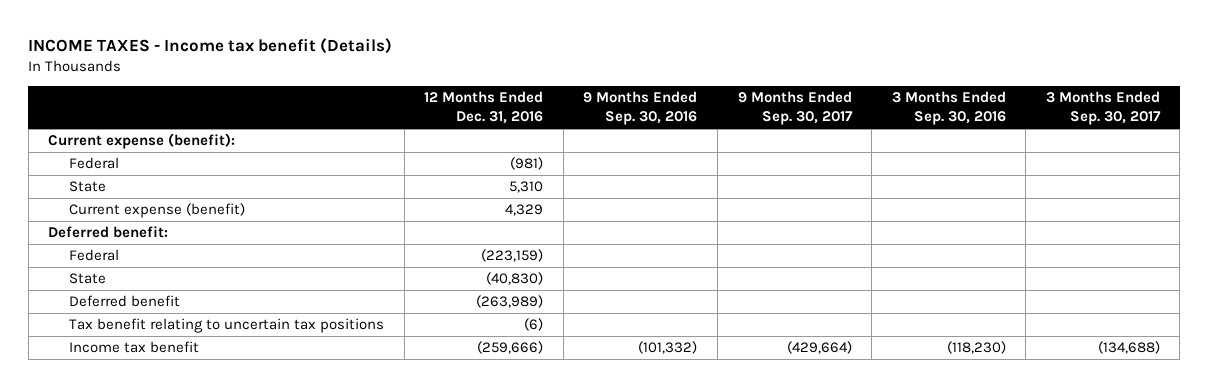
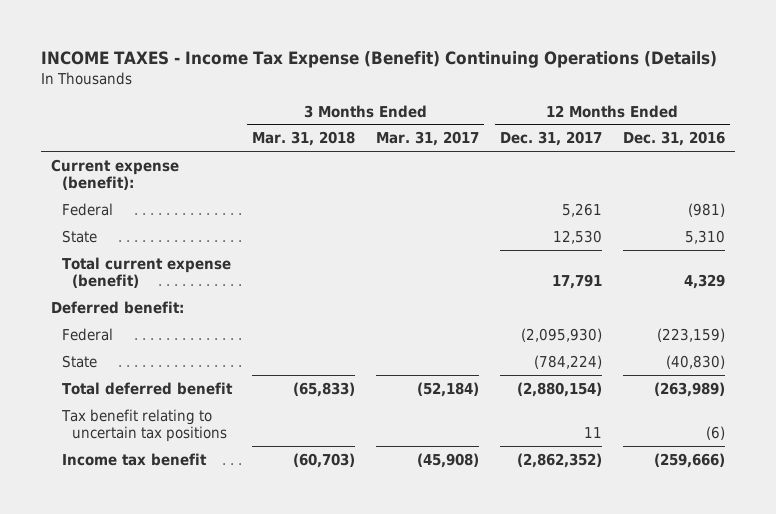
- INCOME TAXES - Income tax benefit (Details)
+ INCOME TAXES - Income Tax Expense (Benefit) Continuing Operations (Details)
- | 12 Months Ended Dec. 31, 2016 | 9 Months Ended Sep. 30, 2016 | 9 Months Ended Sep. 30, 2017 | 3 Months Ended Sep. 30, 2016 | 3 Months Ended Sep. 30, 2017
+ | 3 Months Ended Mar. 31, 2018 | 3 Months Ended Mar. 31, 2017 | 12 Months Ended Dec. 31, 2017 | 12 Months Ended Dec. 31, 2016
- Current expense (benefit) | 4,329 | | | |
+ Total current expense (benefit) | | | 17,791 | 4,329
- Deferred benefit | (263,989) | | | |
+ Total deferred benefit | (65,833) | (52,184) | (2,880,154) | (263,989)

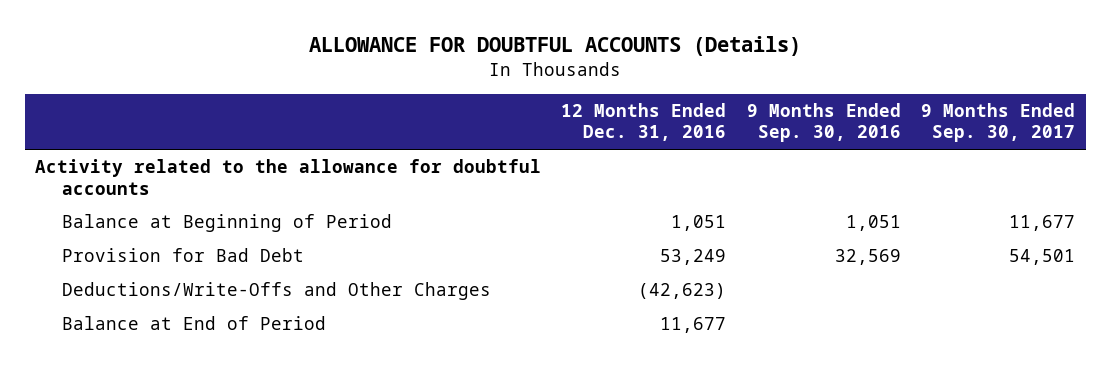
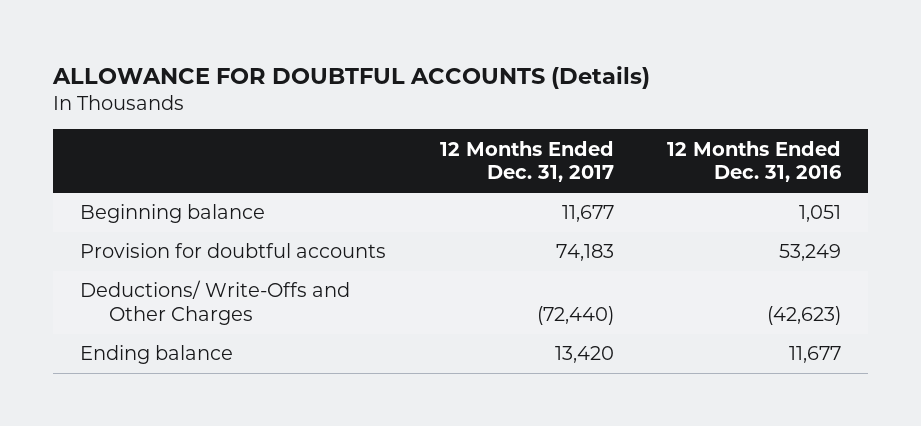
- | 12 Months Ended Dec. 31, 2016 | 9 Months Ended Sep. 30, 2016 | 9 Months Ended Sep. 30, 2017
+ | 12 Months Ended Dec. 31, 2017 | 12 Months Ended Dec. 31, 2016
- Activity related to the allowance for doubtful accounts
- Balance at Beginning of Period | 1,051 | 1,051 | 11,677
- Provision for Bad Debt | 53,249 | 32,569 | 54,501
- Deductions/Write-Offs and Other Charges | (42,623) | |
- Balance at End of Period | 11,677 | |
+ Beginning balance | 11,677 | 1,051
+ Provision for doubtful accounts | 74,183 | 53,249
+ Deductions/ Write-Offs and Other Charges | (72,440) | (42,623)
+ Ending balance | 13,420 | 11,677

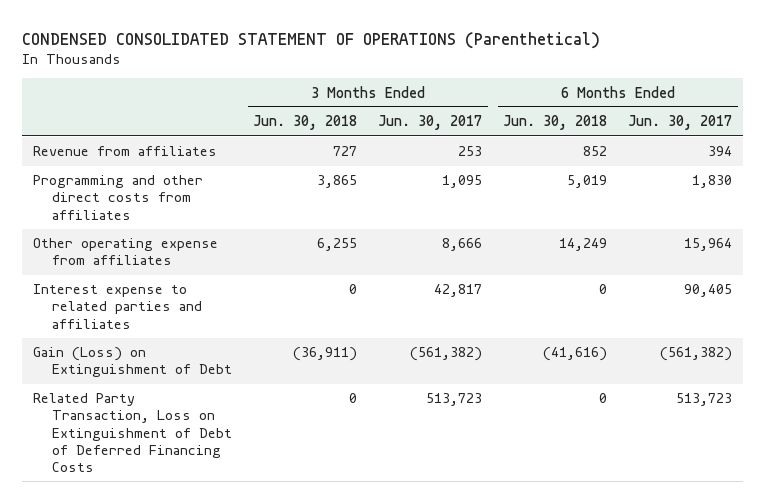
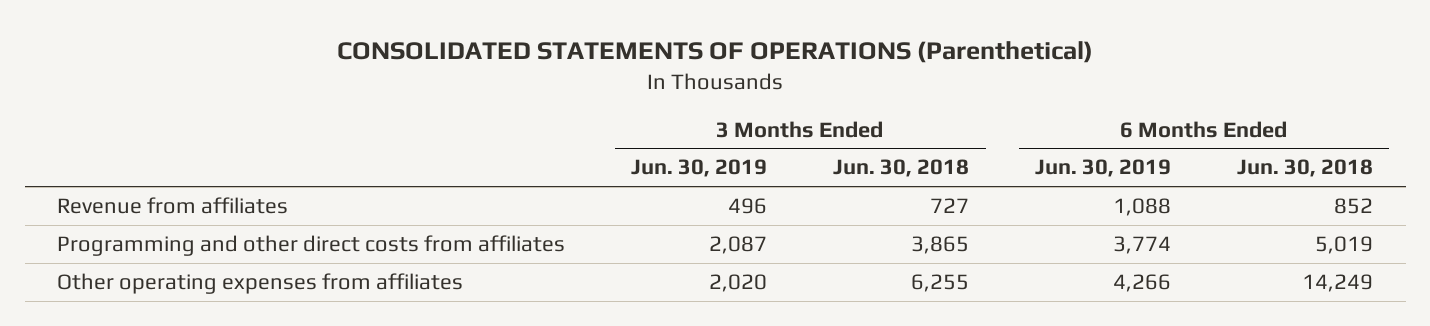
- CONDENSED CONSOLIDATED STATEMENT OF OPERATIONS (Parenthetical)
+ CONSOLIDATED STATEMENTS OF OPERATIONS (Parenthetical)
- | 3 Months Ended Jun. 30, 2018 | 3 Months Ended Jun. 30, 2017 | 6 Months Ended Jun. 30, 2018 | 6 Months Ended Jun. 30, 2017
+ | 3 Months Ended Jun. 30, 2019 | 3 Months Ended Jun. 30, 2018 | 6 Months Ended Jun. 30, 2019 | 6 Months Ended Jun. 30, 2018
- Other operating expense from affiliates | 6,255 | 8,666 | 14,249 | 15,964
- Interest expense to related parties and affiliates | 0 | 42,817 | 0 | 90,405
- Gain (Loss) on Extinguishment of Debt | (36,911) | (561,382) | (41,616) | (561,382)
- Related Party Transaction, Loss on Extinguishment of Debt of Deferred Financing Costs | 0 | 513,723 | 0 | 513,723
+ Other operating expenses from affiliates | 2,020 | 6,255 | 4,266 | 14,249

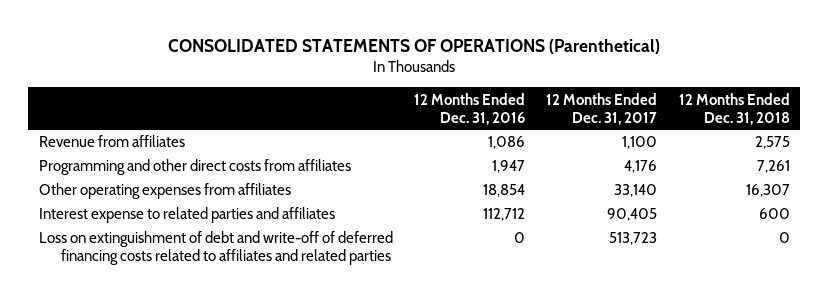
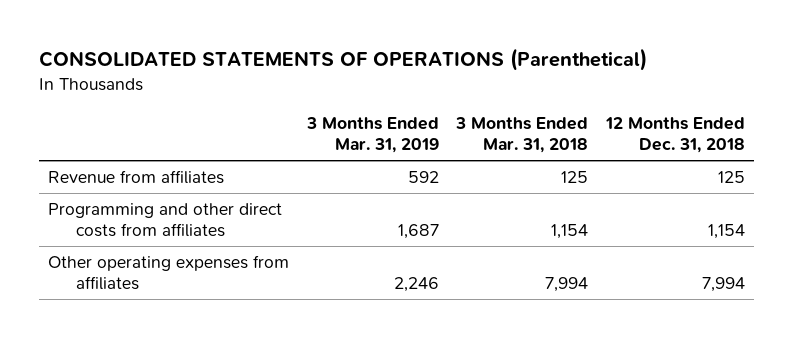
- | 12 Months Ended Dec. 31, 2016 | 12 Months Ended Dec. 31, 2017 | 12 Months Ended Dec. 31, 2018
+ | 3 Months Ended Mar. 31, 2019 | 3 Months Ended Mar. 31, 2018 | 12 Months Ended Dec. 31, 2018
- Revenue from affiliates | 1,086 | 1,100 | 2,575
- Programming and other direct costs from affiliates | 1,947 | 4,176 | 7,261
- Other operating expenses from affiliates | 18,854 | 33,140 | 16,307
- Interest expense to related parties and affiliates | 112,712 | 90,405 | 600
- Loss on extinguishment of debt and write-off of deferred financing costs related to affiliates and related parties | 0 | 513,723 | 0
+ Revenue from affiliates | 592 | 125 | 125
+ Programming and other direct costs from affiliates | 1,687 | 1,154 | 1,154
+ Other operating expenses from affiliates | 2,246 | 7,994 | 7,994

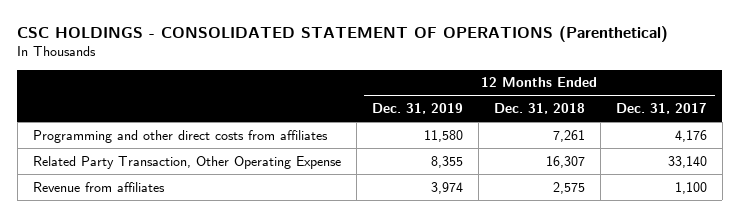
- CONSOLIDATED STATEMENTS OF OPERATIONS (Parenthetical)
+ CSC HOLDINGS - CONSOLIDATED STATEMENT OF OPERATIONS (Parenthetical)
- | 3 Months Ended Mar. 31, 2019 | 3 Months Ended Mar. 31, 2018 | 12 Months Ended Dec. 31, 2018
+ | 12 Months Ended Dec. 31, 2019 | 12 Months Ended Dec. 31, 2018 | 12 Months Ended Dec. 31, 2017
- Revenue from affiliates | 592 | 125 | 125
- Programming and other direct costs from affiliates | 1,687 | 1,154 | 1,154
- Other operating expenses from affiliates | 2,246 | 7,994 | 7,994
+ Programming and other direct costs from affiliates | 11,580 | 7,261 | 4,176
+ Related Party Transaction, Other Operating Expense | 8,355 | 16,307 | 33,140
+ Revenue from affiliates | 3,974 | 2,575 | 1,100

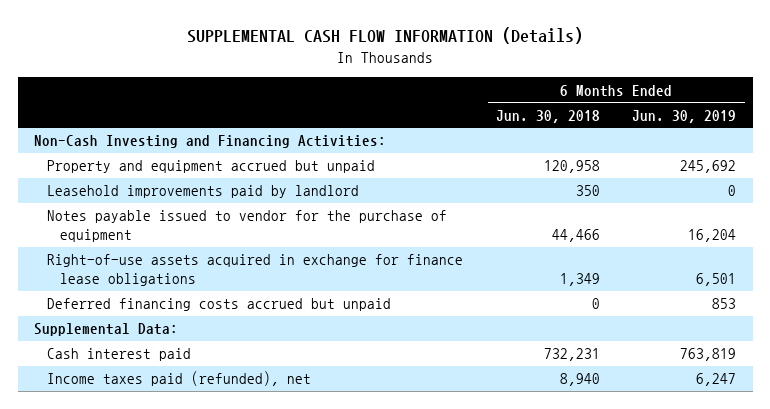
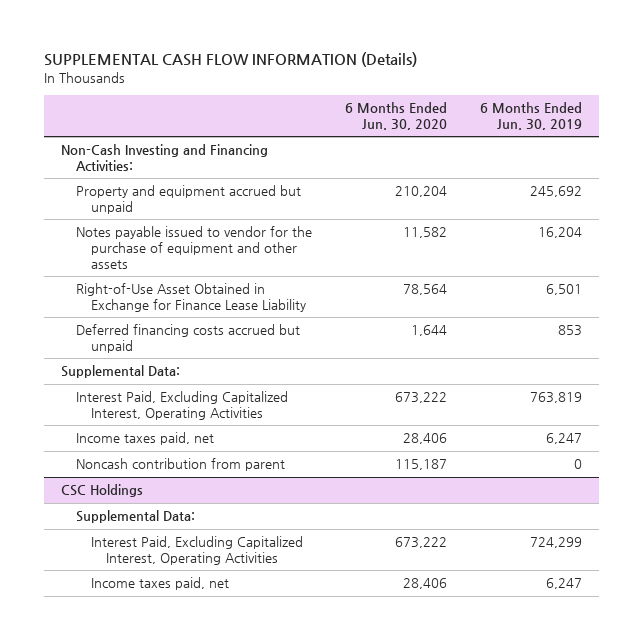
- | 6 Months Ended Jun. 30, 2018 | 6 Months Ended Jun. 30, 2019
+ | 6 Months Ended Jun. 30, 2020 | 6 Months Ended Jun. 30, 2019
- Leasehold improvements paid by landlord | 350 | 0
- Notes payable issued to vendor for the purchase of equipment | 44,466 | 16,204
- Right-of-use assets acquired in exchange for finance lease obligations | 1,349 | 6,501
+ Notes payable issued to vendor for the purchase of equipment and other assets | 11,582 | 16,204
+ Right-of-Use Asset Obtained in Exchange for Finance Lease Liability | 78,564 | 6,501
- Cash interest paid | 732,231 | 763,819
- Income taxes paid (refunded), net | 8,940 | 6,247
+ Interest Paid, Excluding Capitalized Interest, Operating Activities | 673,222 | 763,819
+ Income taxes paid, net | 28,406 | 6,247
+ Noncash contribution from parent | 115,187 | 0
+ CSC Holdings
+ Supplemental Data:
+ Interest Paid, Excluding Capitalized Interest, Operating Activities | 673,222 | 724,299
+ Income taxes paid, net | 28,406 | 6,247

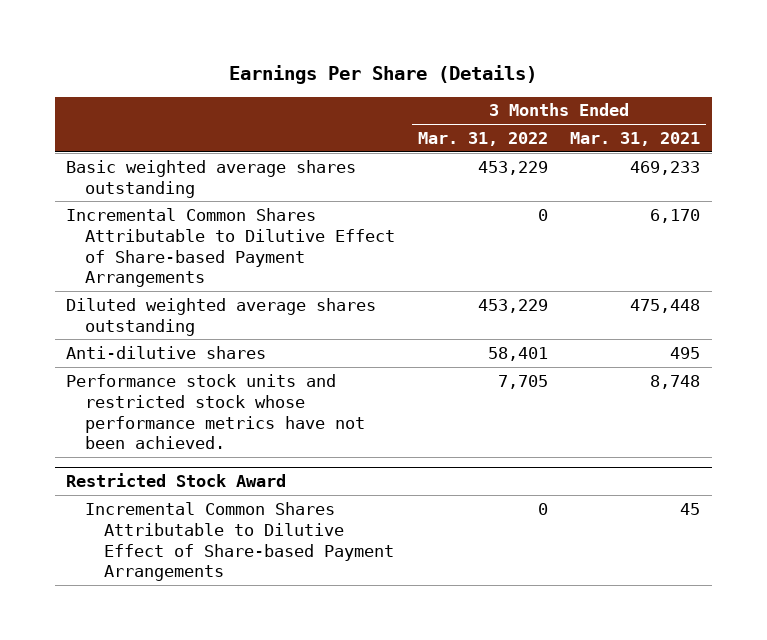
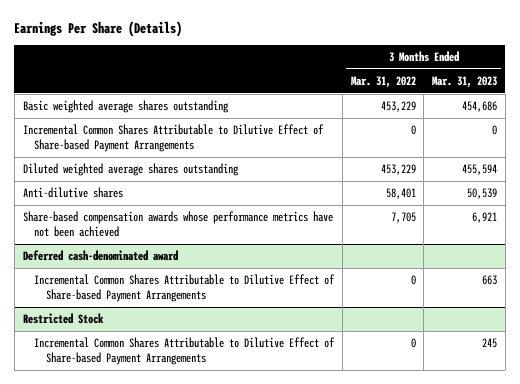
- | 3 Months Ended Mar. 31, 2022 | 3 Months Ended Mar. 31, 2021
+ | 3 Months Ended Mar. 31, 2022 | 3 Months Ended Mar. 31, 2023
- Performance stock units and restricted stock whose performance metrics have not been achieved. | 7,705 | 8,748
- Restricted Stock Award
+ Share-based compensation awards whose performance metrics have not been achieved | 7,705 | 6,921
+ Deferred cash-denominated award
+ Restricted Stock
+ Incremental Common Shares Attributable to Dilutive Effect of Share-based Payment Arrangements | 0 | 245

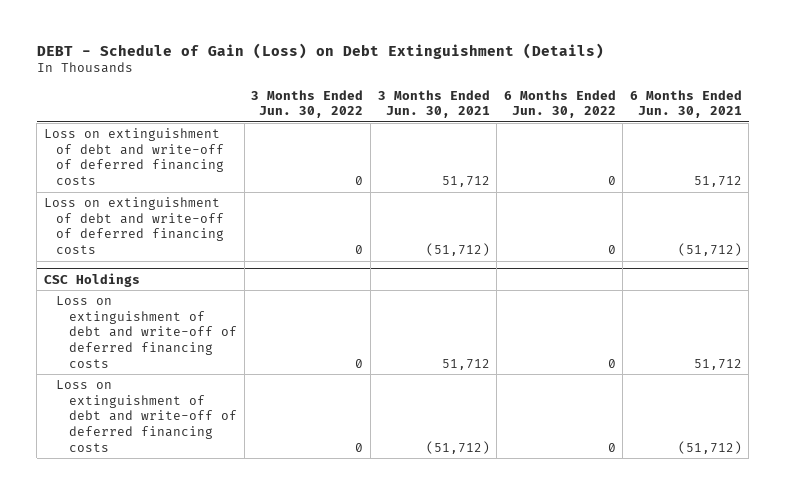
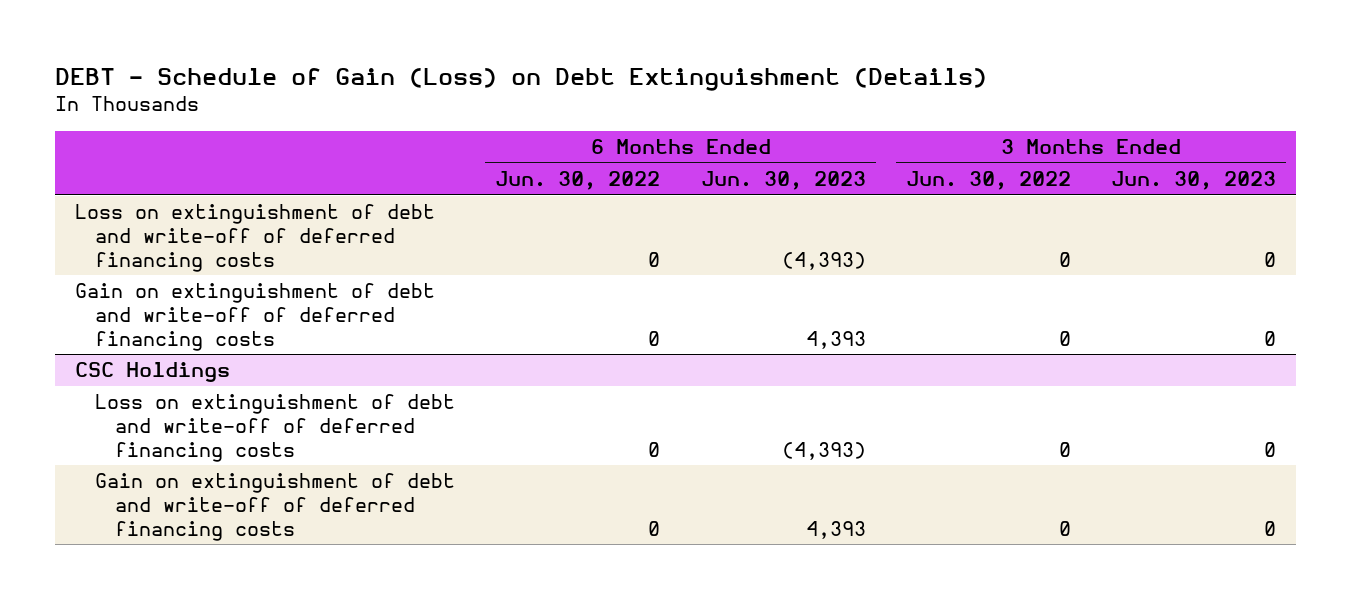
- | 3 Months Ended Jun. 30, 2022 | 3 Months Ended Jun. 30, 2021 | 6 Months Ended Jun. 30, 2022 | 6 Months Ended Jun. 30, 2021
+ | 6 Months Ended Jun. 30, 2022 | 6 Months Ended Jun. 30, 2023 | 3 Months Ended Jun. 30, 2022 | 3 Months Ended Jun. 30, 2023
- Loss on extinguishment of debt and write-off of deferred financing costs | 0 | (51,712) | 0 | (51,712)
+ Gain on extinguishment of debt and write-off of deferred financing costs | 0 | 4,393 | 0 | 0
@ CSC Holdings
- Loss on extinguishment of debt and write-off of deferred financing costs | 0 | (51,712) | 0 | (51,712)
+ Gain on extinguishment of debt and write-off of deferred financing costs | 0 | 4,393 | 0 | 0

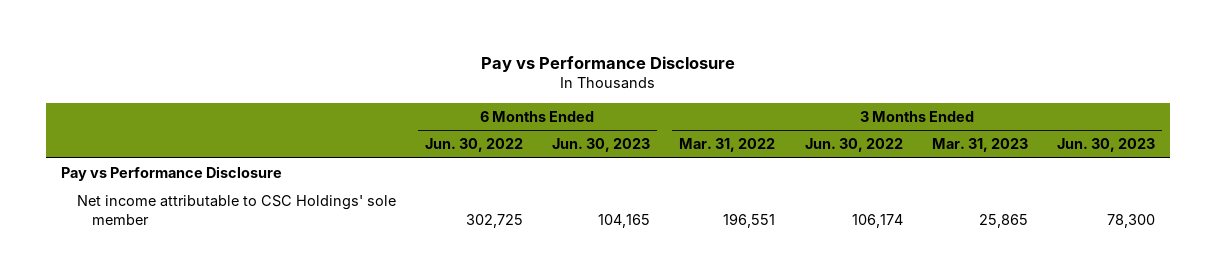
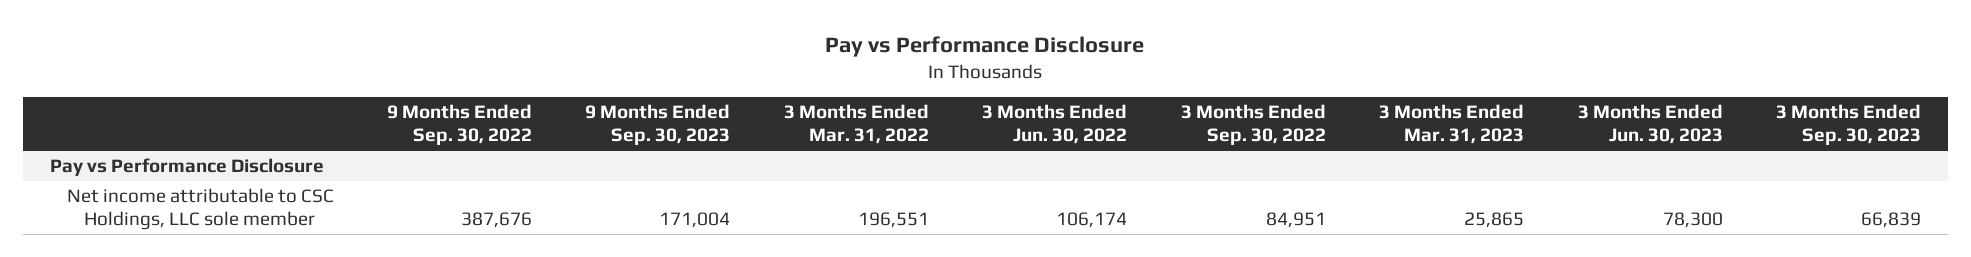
- | 6 Months Ended Jun. 30, 2022 | 6 Months Ended Jun. 30, 2023 | 3 Months Ended Mar. 31, 2022 | 3 Months Ended Jun. 30, 2022 | 3 Months Ended Mar. 31, 2023 | 3 Months Ended Jun. 30, 2023
+ | 9 Months Ended Sep. 30, 2022 | 9 Months Ended Sep. 30, 2023 | 3 Months Ended Mar. 31, 2022 | 3 Months Ended Jun. 30, 2022 | 3 Months Ended Sep. 30, 2022 | 3 Months Ended Mar. 31, 2023 | 3 Months Ended Jun. 30, 2023 | 3 Months Ended Sep. 30, 2023
- Net income attributable to CSC Holdings' sole member | 302,725 | 104,165 | 196,551 | 106,174 | 25,865 | 78,300
+ Net income attributable to CSC Holdings, LLC sole member | 387,676 | 171,004 | 196,551 | 106,174 | 84,951 | 25,865 | 78,300 | 66,839

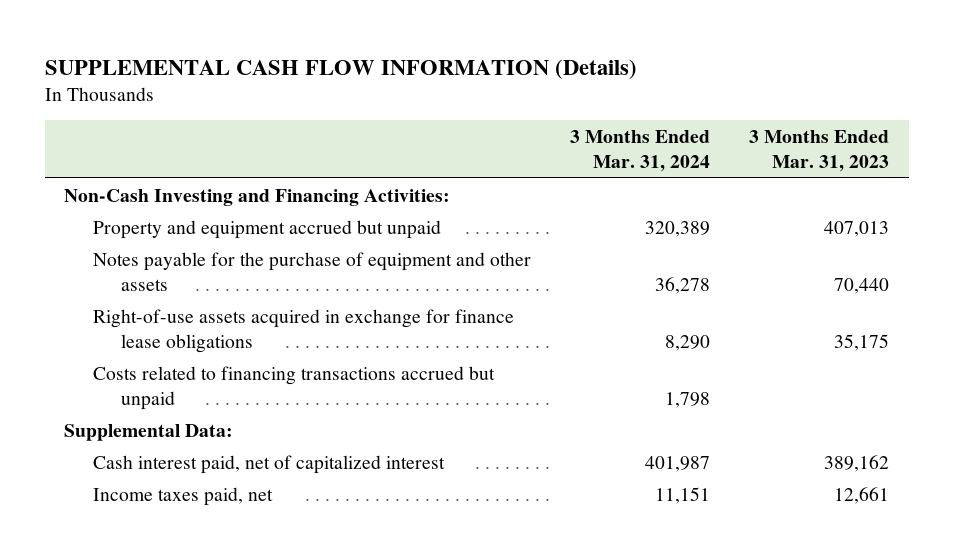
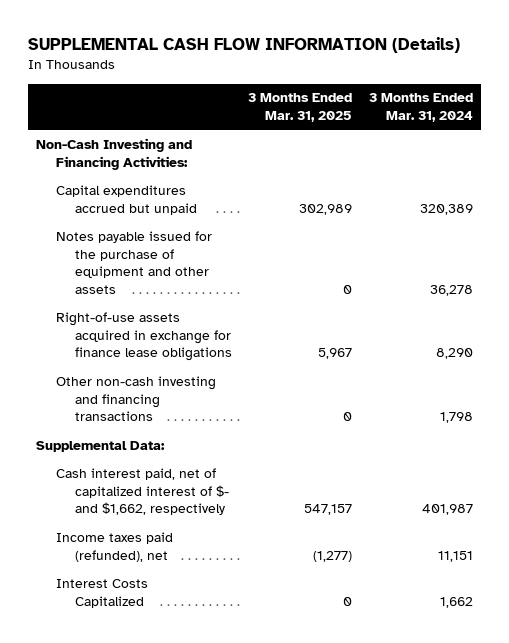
- | 3 Months Ended Mar. 31, 2024 | 3 Months Ended Mar. 31, 2023
+ | 3 Months Ended Mar. 31, 2025 | 3 Months Ended Mar. 31, 2024
- Property and equipment accrued but unpaid | 320,389 | 407,013
- Notes payable for the purchase of equipment and other assets | 36,278 | 70,440
+ Capital expenditures accrued but unpaid | 302,989 | 320,389
+ Notes payable issued for the purchase of equipment and other assets | 0 | 36,278
- Costs related to financing transactions accrued but unpaid | 1,798 |
+ Other non-cash investing and financing transactions | 0 | 1,798
- Cash interest paid, net of capitalized interest | 401,987 | 389,162
- Income taxes paid, net | 11,151 | 12,661
+ Cash interest paid, net of capitalized interest of $- and $1,662, respectively | 547,157 | 401,987
+ Income taxes paid (refunded), net | (1,277) | 11,151
+ Interest Costs Capitalized | 0 | 1,662

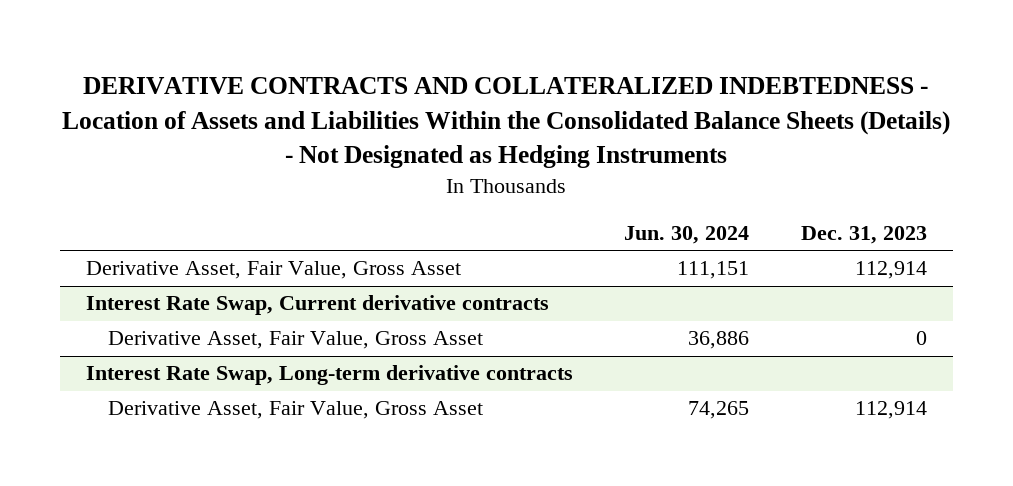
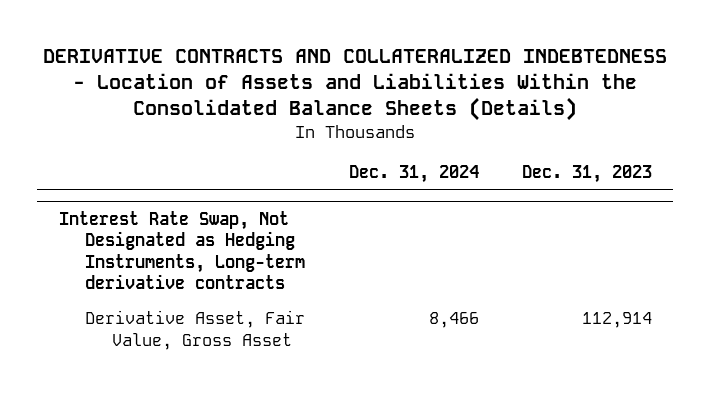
- DERIVATIVE CONTRACTS AND COLLATERALIZED INDEBTEDNESS - Location of Assets and Liabilities Within the Consolidated Balance Sheets (Details) - Not Designated as Hedging Instruments
+ DERIVATIVE CONTRACTS AND COLLATERALIZED INDEBTEDNESS - Location of Assets and Liabilities Within the Consolidated Balance Sheets (Details)
- | Jun. 30, 2024 | Dec. 31, 2023
+ | Dec. 31, 2024 | Dec. 31, 2023
- Derivative Asset, Fair Value, Gross Asset | 111,151 | 112,914
- Interest Rate Swap, Current derivative contracts
- Derivative Asset, Fair Value, Gross Asset | 36,886 | 0
- Interest Rate Swap, Long-term derivative contracts
+ Interest Rate Swap, Not Designated as Hedging Instruments, Long-term derivative contracts

